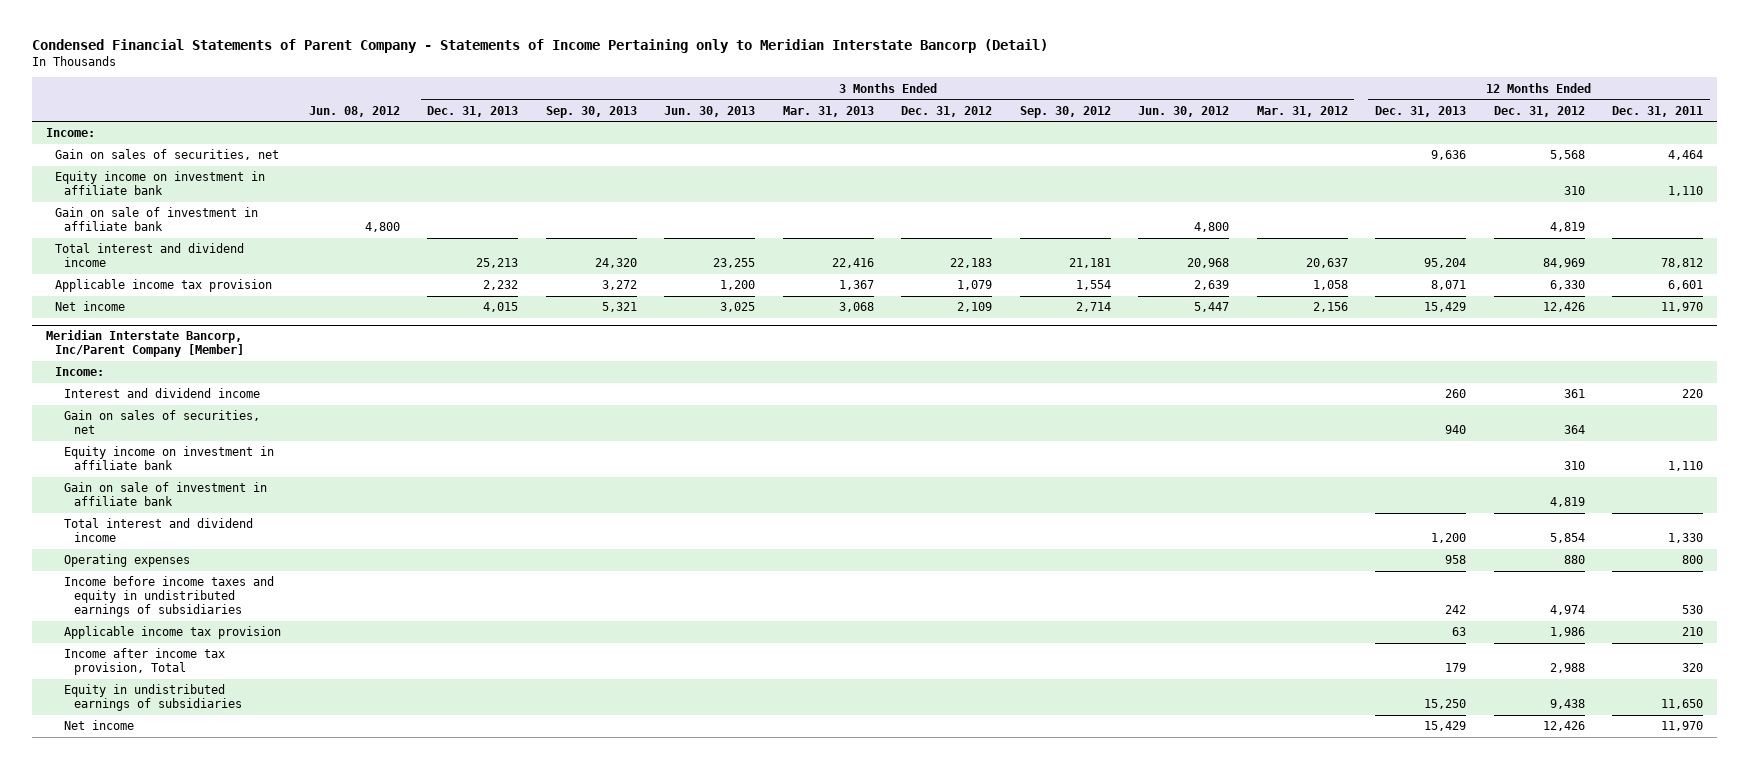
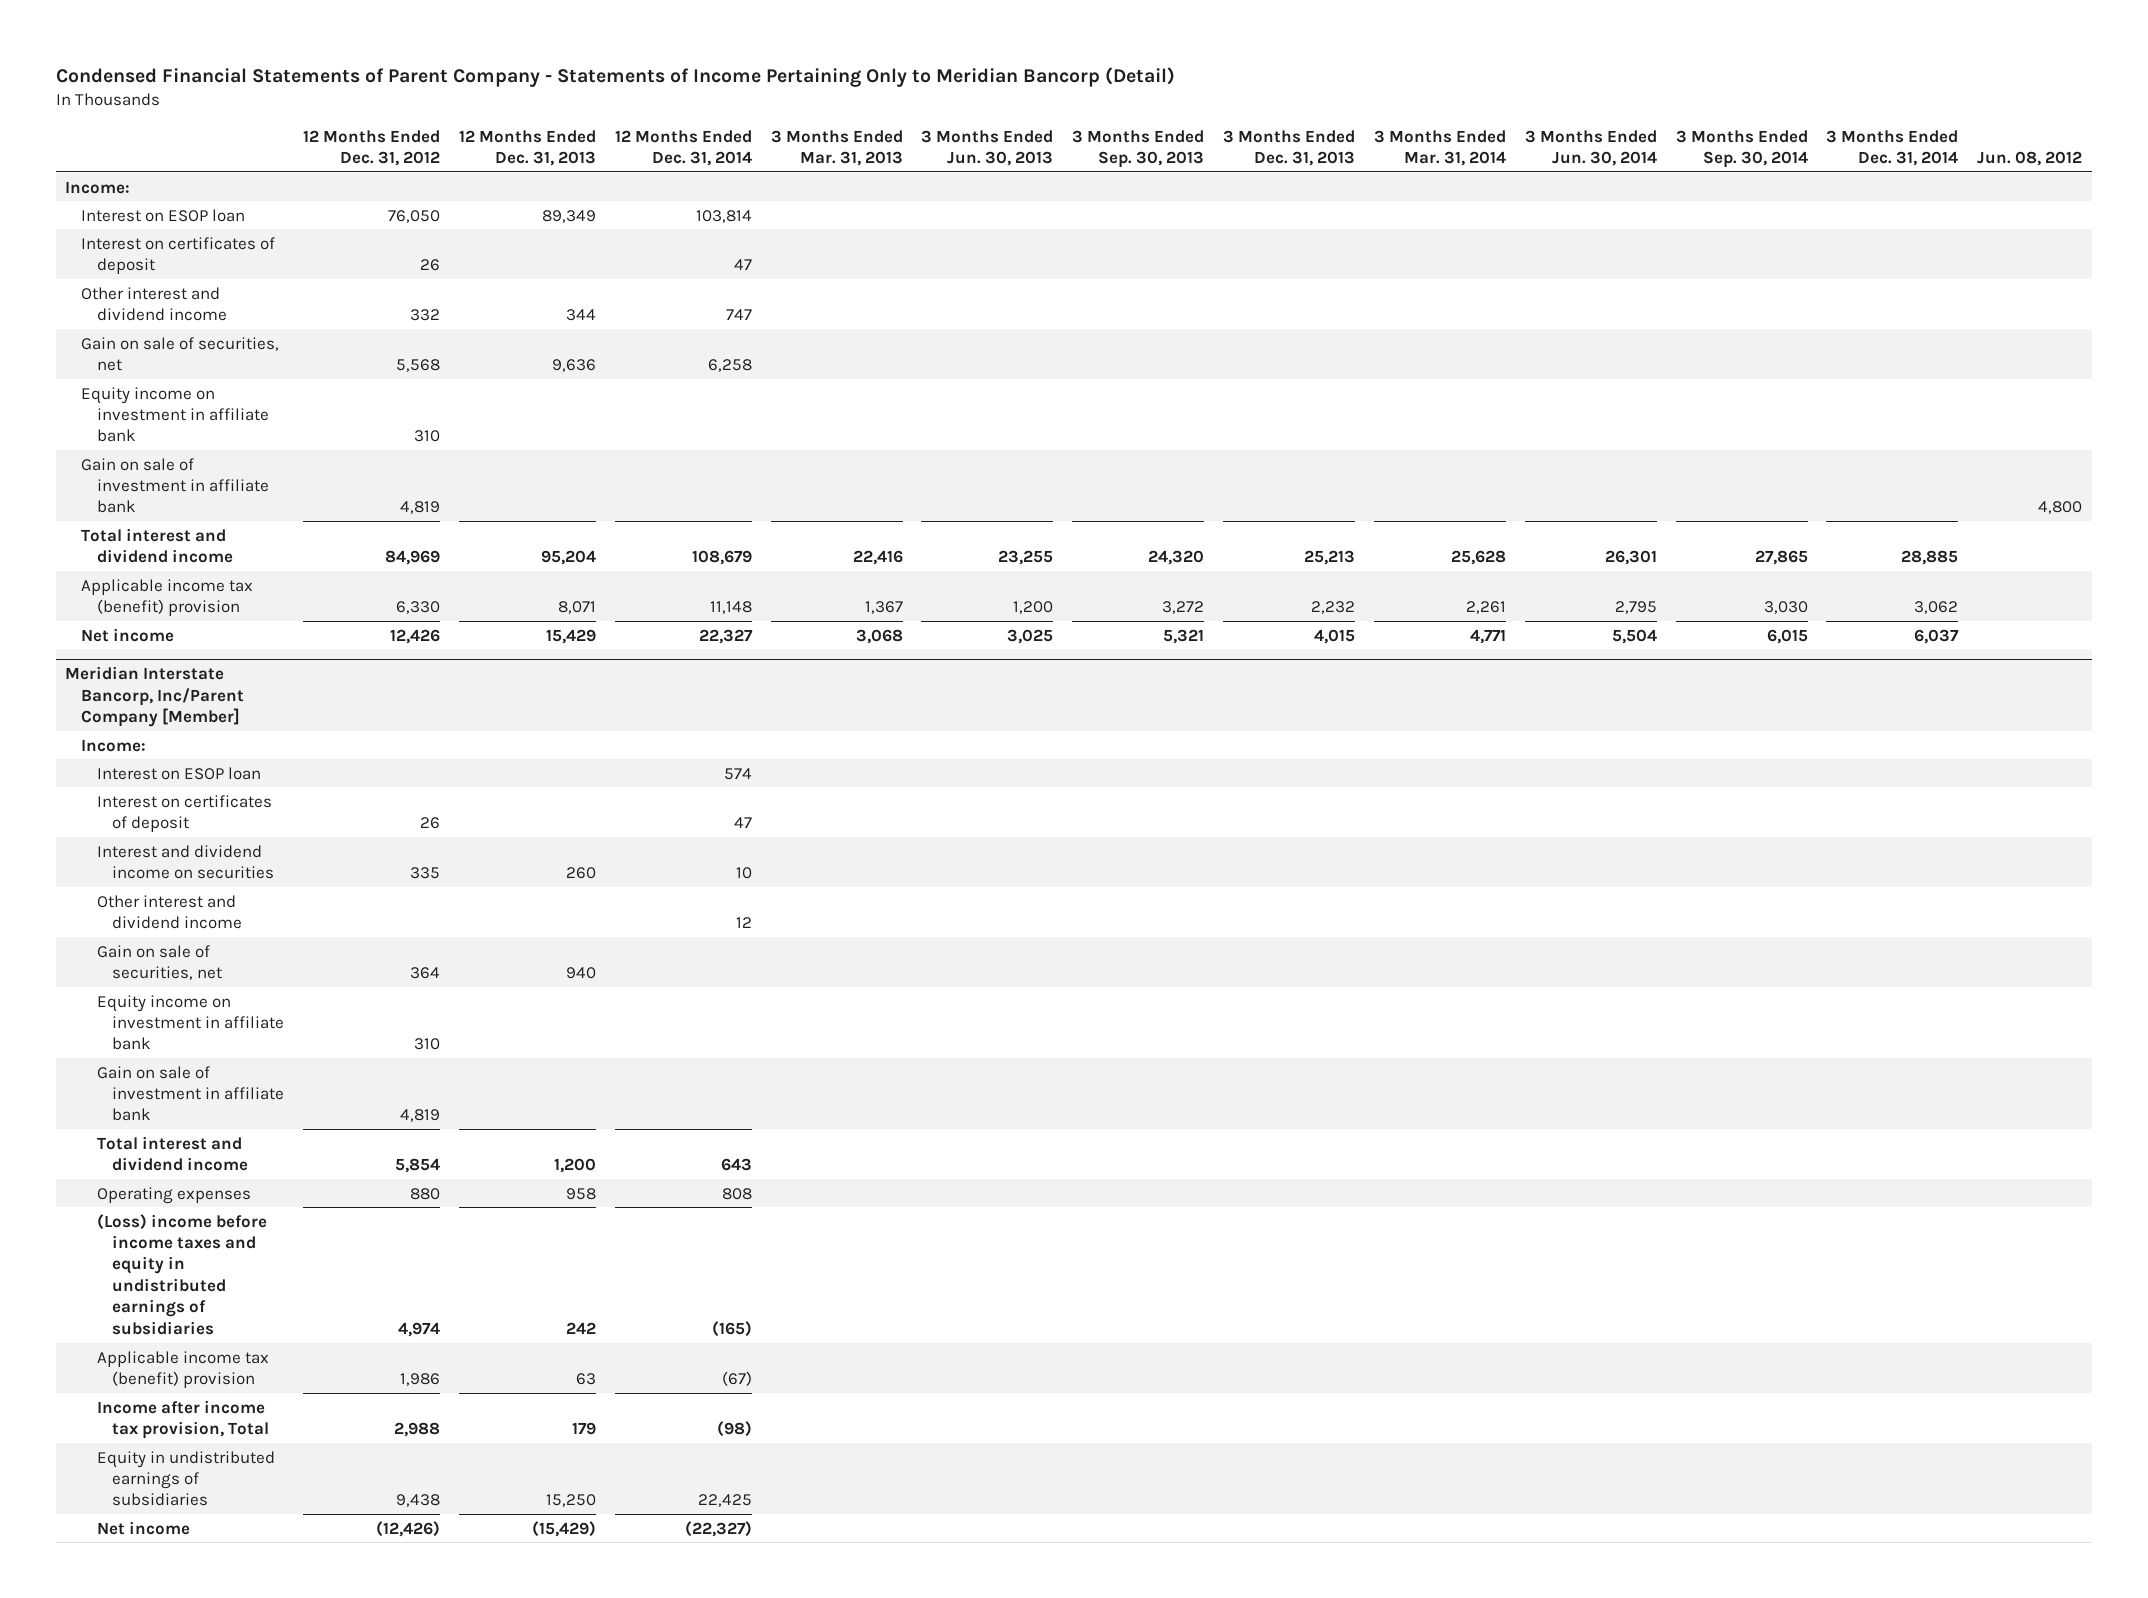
- Condensed Financial Statements of Parent Company - Statements of Income Pertaining only to Meridian Interstate Bancorp (Detail)
+ Condensed Financial Statements of Parent Company - Statements of Income Pertaining Only to Meridian Bancorp (Detail)
- | Jun. 08, 2012 | 3 Months Ended Dec. 31, 2013 | 3 Months Ended Sep. 30, 2013 | 3 Months Ended Jun. 30, 2013 | 3 Months Ended Mar. 31, 2013 | 3 Months Ended Dec. 31, 2012 | 3 Months Ended Sep. 30, 2012 | 3 Months Ended Jun. 30, 2012 | 3 Months Ended Mar. 31, 2012 | 12 Months Ended Dec. 31, 2013 | 12 Months Ended Dec. 31, 2012 | 12 Months Ended Dec. 31, 2011
+ | 12 Months Ended Dec. 31, 2012 | 12 Months Ended Dec. 31, 2013 | 12 Months Ended Dec. 31, 2014 | 3 Months Ended Mar. 31, 2013 | 3 Months Ended Jun. 30, 2013 | 3 Months Ended Sep. 30, 2013 | 3 Months Ended Dec. 31, 2013 | 3 Months Ended Mar. 31, 2014 | 3 Months Ended Jun. 30, 2014 | 3 Months Ended Sep. 30, 2014 | 3 Months Ended Dec. 31, 2014 | Jun. 08, 2012
- Gain on sales of securities, net | | | | | | | | | | 9,636 | 5,568 | 4,464
+ Interest on ESOP loan | 76,050 | 89,349 | 103,814 | | | | | | | | |
+ Interest on certificates of deposit | 26 | | 47 | | | | | | | | |
+ Other interest and dividend income | 332 | 344 | 747 | | | | | | | | |
+ Gain on sale of securities, net | 5,568 | 9,636 | 6,258 | | | | | | | | |
- Applicable income tax provision | | 2,232 | 3,272 | 1,200 | 1,367 | 1,079 | 1,554 | 2,639 | 1,058 | 8,071 | 6,330 | 6,601
+ Applicable income tax (benefit) provision | 6,330 | 8,071 | 11,148 | 1,367 | 1,200 | 3,272 | 2,232 | 2,261 | 2,795 | 3,030 | 3,062 |
@ Meridian Interstate Bancorp, Inc/Parent Company [Member]
- Interest and dividend income | | | | | | | | | | 260 | 361 | 220
- Gain on sales of securities, net | | | | | | | | | | 940 | 364 |
+ Interest on ESOP loan | | | 574 | | | | | | | | |
+ Interest on certificates of deposit | 26 | | 47 | | | | | | | | |
+ Interest and dividend income on securities | 335 | 260 | 10 | | | | | | | | |
+ Other interest and dividend income | | | 12 | | | | | | | | |
+ Gain on sale of securities, net | 364 | 940 | | | | | | | | | |
- Income before income taxes and equity in undistributed earnings of subsidiaries | | | | | | | | | | 242 | 4,974 | 530
- Applicable income tax provision | | | | | | | | | | 63 | 1,986 | 210
+ (Loss) income before income taxes and equity in undistributed earnings of subsidiaries | 4,974 | 242 | (165) | | | | | | | | |
+ Applicable income tax (benefit) provision | 1,986 | 63 | (67) | | | | | | | | |
- Net income | | | | | | | | | | 15,429 | 12,426 | 11,970
+ Net income | (12,426) | (15,429) | (22,327) | | | | | | | | |

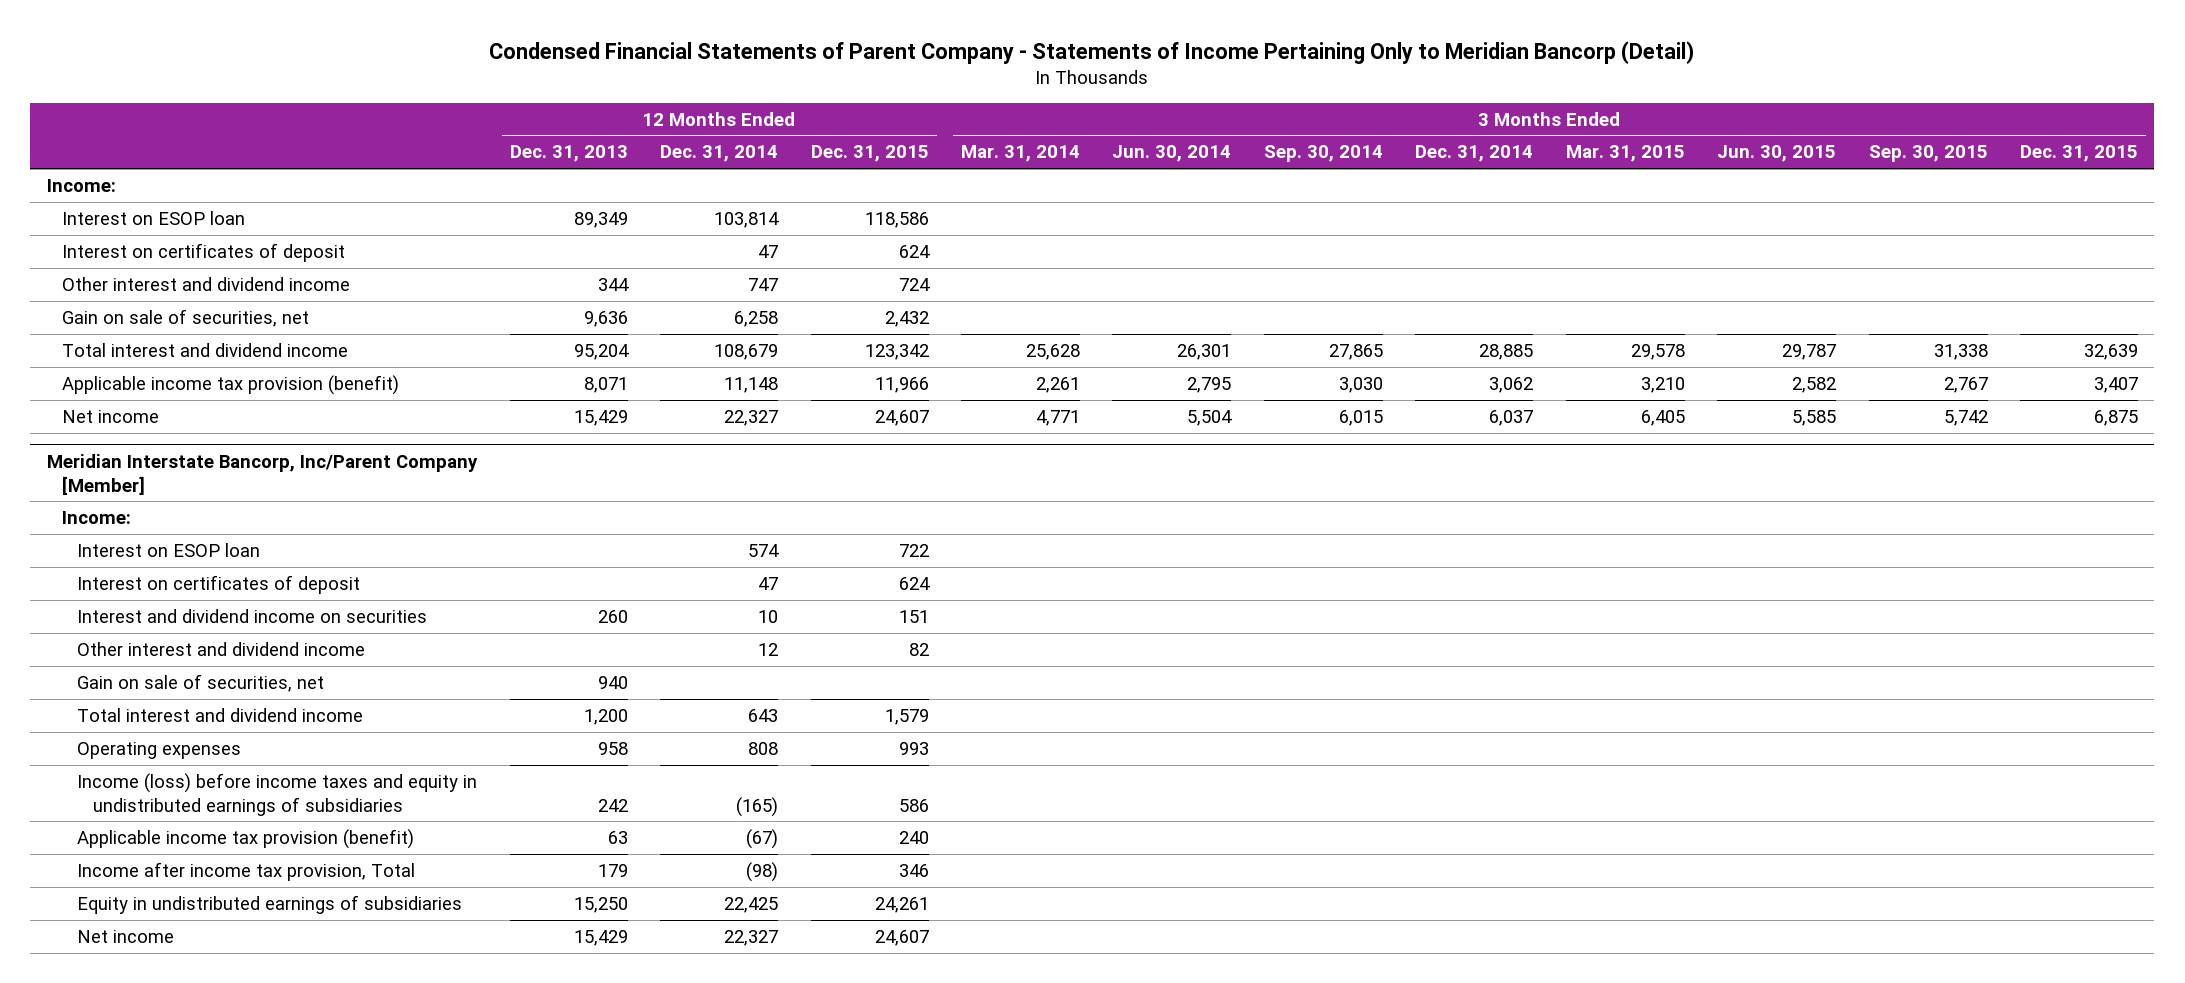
- | 12 Months Ended Dec. 31, 2012 | 12 Months Ended Dec. 31, 2013 | 12 Months Ended Dec. 31, 2014 | 3 Months Ended Mar. 31, 2013 | 3 Months Ended Jun. 30, 2013 | 3 Months Ended Sep. 30, 2013 | 3 Months Ended Dec. 31, 2013 | 3 Months Ended Mar. 31, 2014 | 3 Months Ended Jun. 30, 2014 | 3 Months Ended Sep. 30, 2014 | 3 Months Ended Dec. 31, 2014 | Jun. 08, 2012
+ | 12 Months Ended Dec. 31, 2013 | 12 Months Ended Dec. 31, 2014 | 12 Months Ended Dec. 31, 2015 | 3 Months Ended Mar. 31, 2014 | 3 Months Ended Jun. 30, 2014 | 3 Months Ended Sep. 30, 2014 | 3 Months Ended Dec. 31, 2014 | 3 Months Ended Mar. 31, 2015 | 3 Months Ended Jun. 30, 2015 | 3 Months Ended Sep. 30, 2015 | 3 Months Ended Dec. 31, 2015
- Equity income on investment in affiliate bank | 310 | | | | | | | | | | |
- Gain on sale of investment in affiliate bank | 4,819 | | | | | | | | | | | 4,800
- Applicable income tax (benefit) provision | 6,330 | 8,071 | 11,148 | 1,367 | 1,200 | 3,272 | 2,232 | 2,261 | 2,795 | 3,030 | 3,062 |
+ Applicable income tax provision (benefit) | 8,071 | 11,148 | 11,966 | 2,261 | 2,795 | 3,030 | 3,062 | 3,210 | 2,582 | 2,767 | 3,407
@ Meridian Interstate Bancorp, Inc/Parent Company [Member]
- Equity income on investment in affiliate bank | 310 | | | | | | | | | | |
- Gain on sale of investment in affiliate bank | 4,819 | | | | | | | | | | |
- (Loss) income before income taxes and equity in undistributed earnings of subsidiaries | 4,974 | 242 | (165) | | | | | | | | |
- Applicable income tax (benefit) provision | 1,986 | 63 | (67) | | | | | | | | |
+ Income (loss) before income taxes and equity in undistributed earnings of subsidiaries | 242 | (165) | 586 | | | | | | | |
+ Applicable income tax provision (benefit) | 63 | (67) | 240 | | | | | | | |
- Net income | (12,426) | (15,429) | (22,327) | | | | | | | | |
+ Net income | 15,429 | 22,327 | 24,607 | | | | | | | |

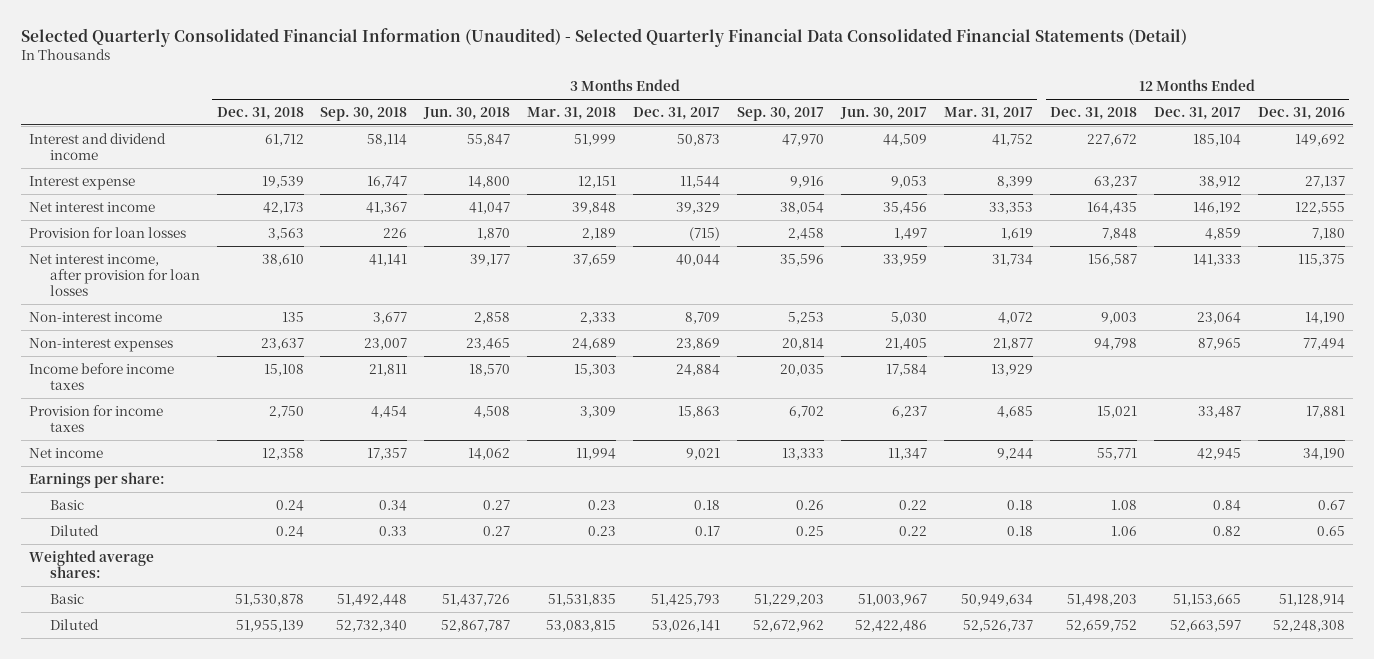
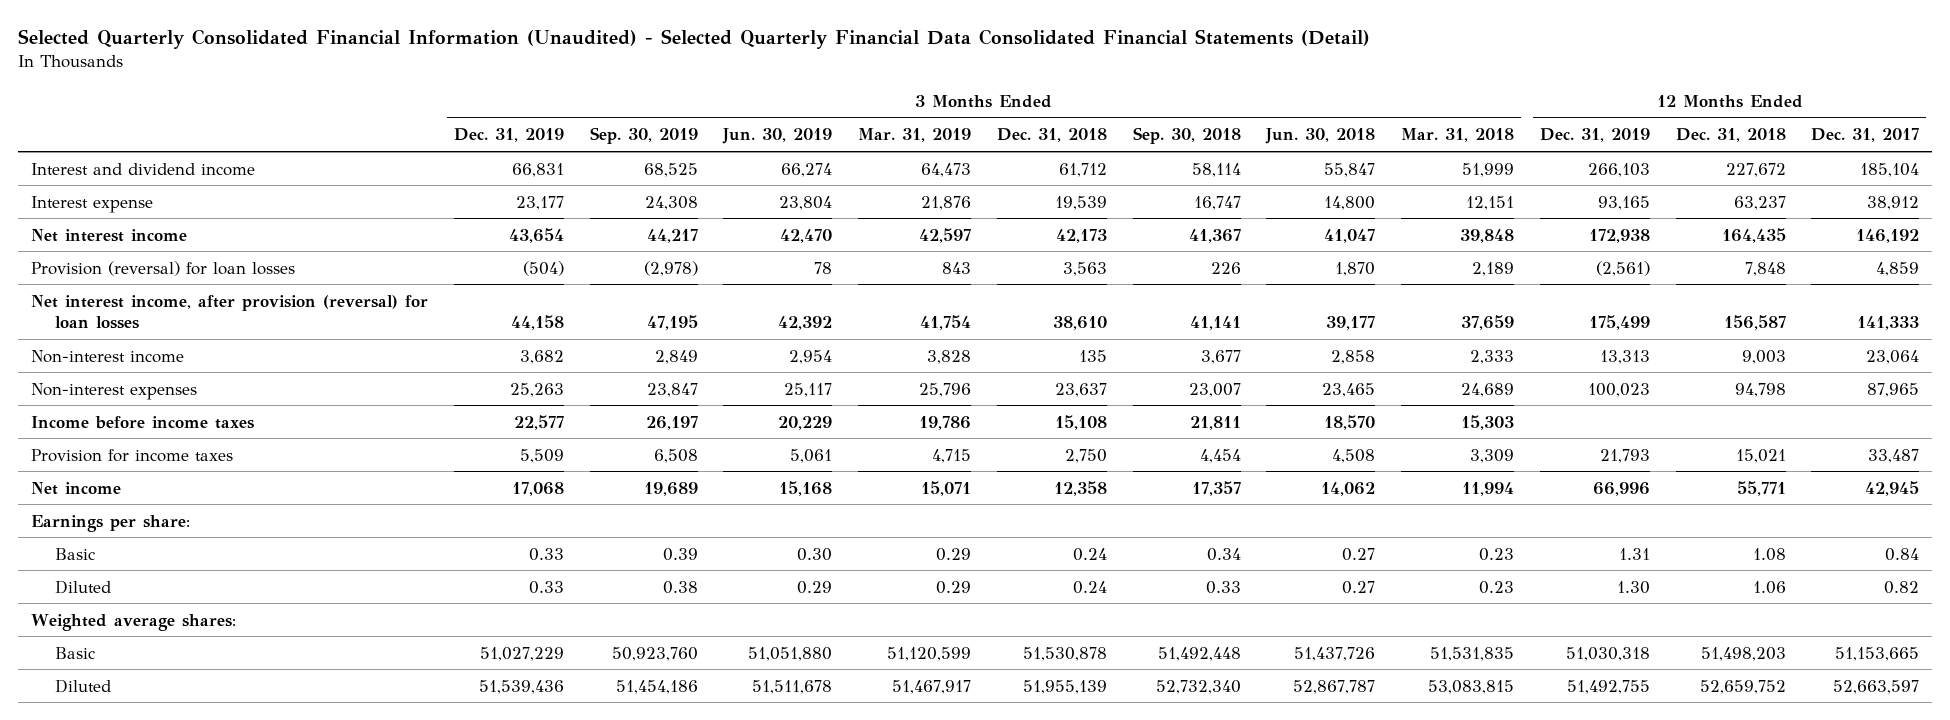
- | 3 Months Ended Dec. 31, 2018 | 3 Months Ended Sep. 30, 2018 | 3 Months Ended Jun. 30, 2018 | 3 Months Ended Mar. 31, 2018 | 3 Months Ended Dec. 31, 2017 | 3 Months Ended Sep. 30, 2017 | 3 Months Ended Jun. 30, 2017 | 3 Months Ended Mar. 31, 2017 | 12 Months Ended Dec. 31, 2018 | 12 Months Ended Dec. 31, 2017 | 12 Months Ended Dec. 31, 2016
+ | 3 Months Ended Dec. 31, 2019 | 3 Months Ended Sep. 30, 2019 | 3 Months Ended Jun. 30, 2019 | 3 Months Ended Mar. 31, 2019 | 3 Months Ended Dec. 31, 2018 | 3 Months Ended Sep. 30, 2018 | 3 Months Ended Jun. 30, 2018 | 3 Months Ended Mar. 31, 2018 | 12 Months Ended Dec. 31, 2019 | 12 Months Ended Dec. 31, 2018 | 12 Months Ended Dec. 31, 2017
- Provision for loan losses | 3,563 | 226 | 1,870 | 2,189 | (715) | 2,458 | 1,497 | 1,619 | 7,848 | 4,859 | 7,180
- Net interest income, after provision for loan losses | 38,610 | 41,141 | 39,177 | 37,659 | 40,044 | 35,596 | 33,959 | 31,734 | 156,587 | 141,333 | 115,375
+ Provision (reversal) for loan losses | (504) | (2,978) | 78 | 843 | 3,563 | 226 | 1,870 | 2,189 | (2,561) | 7,848 | 4,859
+ Net interest income, after provision (reversal) for loan losses | 44,158 | 47,195 | 42,392 | 41,754 | 38,610 | 41,141 | 39,177 | 37,659 | 175,499 | 156,587 | 141,333

